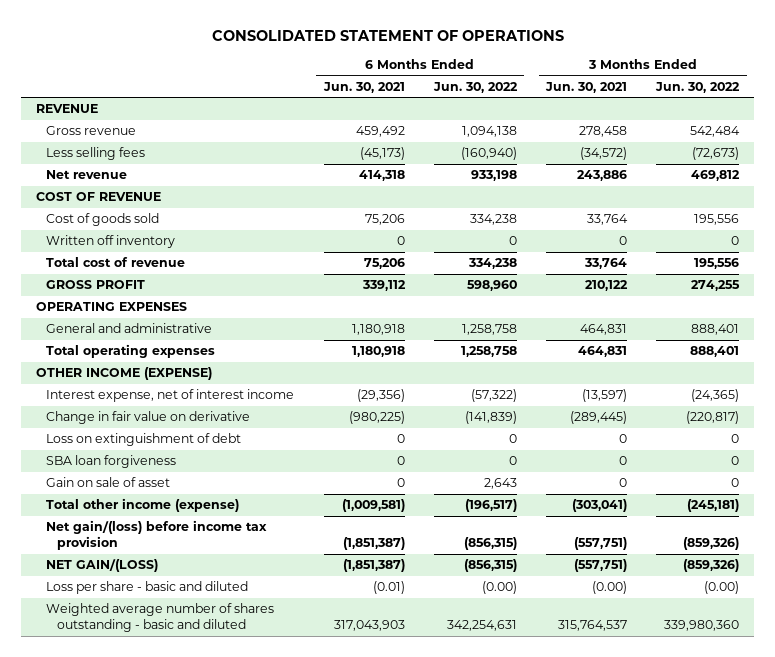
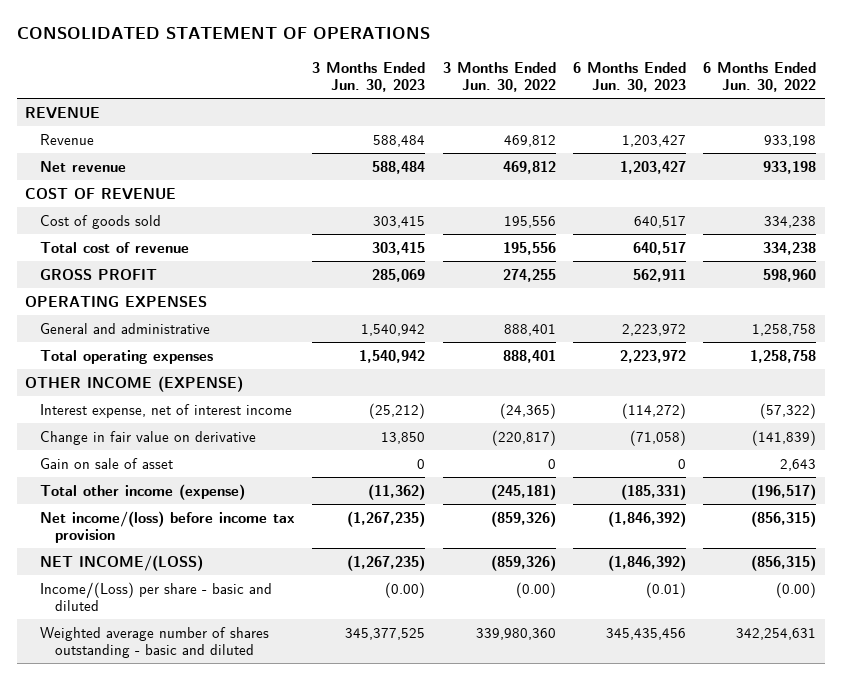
- | 6 Months Ended Jun. 30, 2021 | 6 Months Ended Jun. 30, 2022 | 3 Months Ended Jun. 30, 2021 | 3 Months Ended Jun. 30, 2022
+ | 3 Months Ended Jun. 30, 2023 | 3 Months Ended Jun. 30, 2022 | 6 Months Ended Jun. 30, 2023 | 6 Months Ended Jun. 30, 2022
- Gross revenue | 459,492 | 1,094,138 | 278,458 | 542,484
- Less selling fees | (45,173) | (160,940) | (34,572) | (72,673)
+ Revenue | 588,484 | 469,812 | 1,203,427 | 933,198
- Written off inventory | 0 | 0 | 0 | 0
- Loss on extinguishment of debt | 0 | 0 | 0 | 0
- SBA loan forgiveness | 0 | 0 | 0 | 0
- Net gain/(loss) before income tax provision | (1,851,387) | (856,315) | (557,751) | (859,326)
- NET GAIN/(LOSS) | (1,851,387) | (856,315) | (557,751) | (859,326)
- Loss per share - basic and diluted | (0.01) | (0.00) | (0.00) | (0.00)
+ Net income/(loss) before income tax provision | (1,267,235) | (859,326) | (1,846,392) | (856,315)
+ NET INCOME/(LOSS) | (1,267,235) | (859,326) | (1,846,392) | (856,315)
+ Income/(Loss) per share - basic and diluted | (0.00) | (0.00) | (0.01) | (0.00)

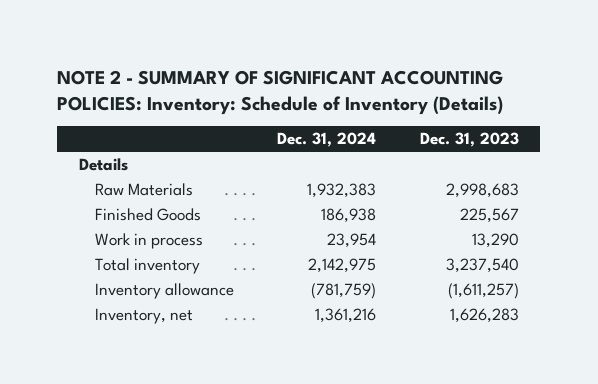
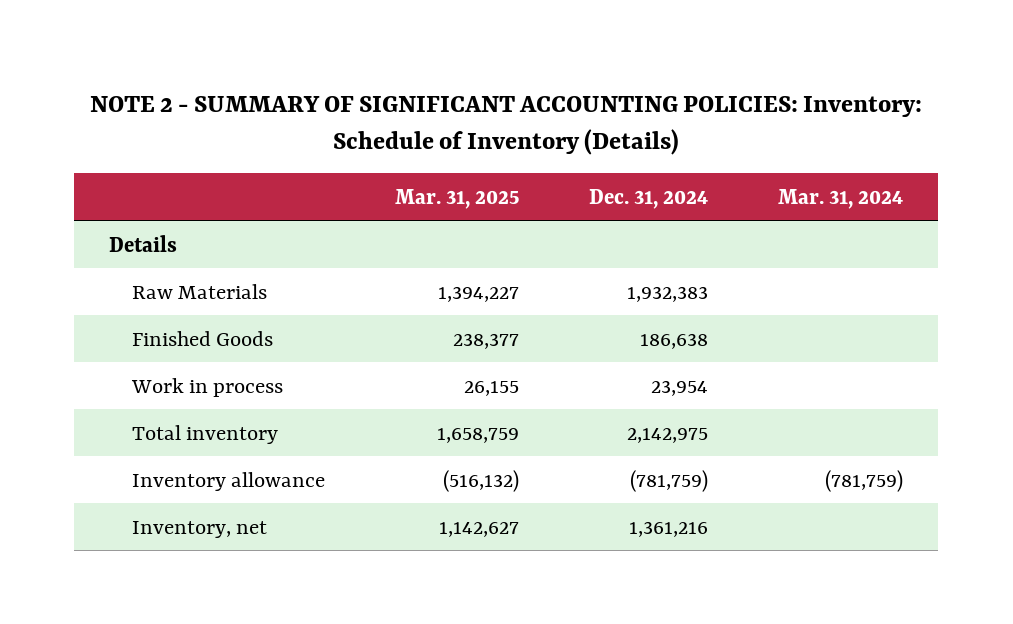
- | Dec. 31, 2024 | Dec. 31, 2023
+ | Mar. 31, 2025 | Dec. 31, 2024 | Mar. 31, 2024
- Finished Goods | 186,938 | 225,567
+ Finished Goods | 238,377 | 186,638 |

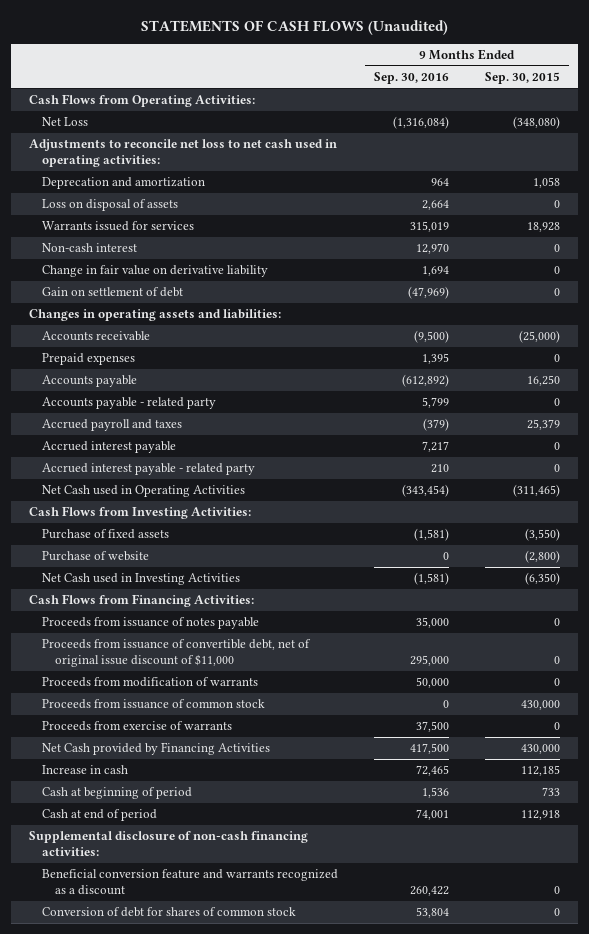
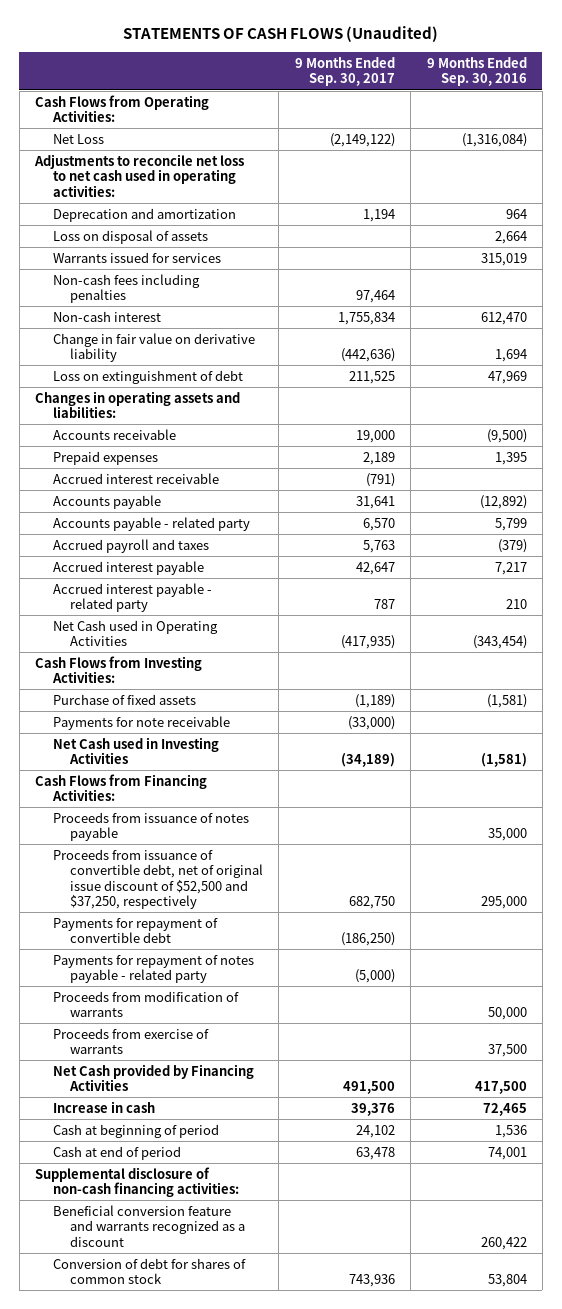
- | 9 Months Ended Sep. 30, 2016 | 9 Months Ended Sep. 30, 2015
+ | 9 Months Ended Sep. 30, 2017 | 9 Months Ended Sep. 30, 2016
- Non-cash interest | 12,970 | 0
+ Non-cash fees including penalties | 97,464 |
+ Non-cash interest | 1,755,834 | 612,470
- Gain on settlement of debt | (47,969) | 0
+ Loss on extinguishment of debt | 211,525 | 47,969
- Accounts payable | (612,892) | 16,250
+ Accrued interest receivable | (791) |
+ Accounts payable | 31,641 | (12,892)
- Purchase of website | 0 | (2,800)
+ Payments for note receivable | (33,000) |
- Proceeds from issuance of convertible debt, net of original issue discount of $11,000 | 295,000 | 0
+ Proceeds from issuance of convertible debt, net of original issue discount of $52,500 and $37,250, respectively | 682,750 | 295,000
+ Payments for repayment of convertible debt | (186,250) |
+ Payments for repayment of notes payable - related party | (5,000) |
- Proceeds from issuance of common stock | 0 | 430,000

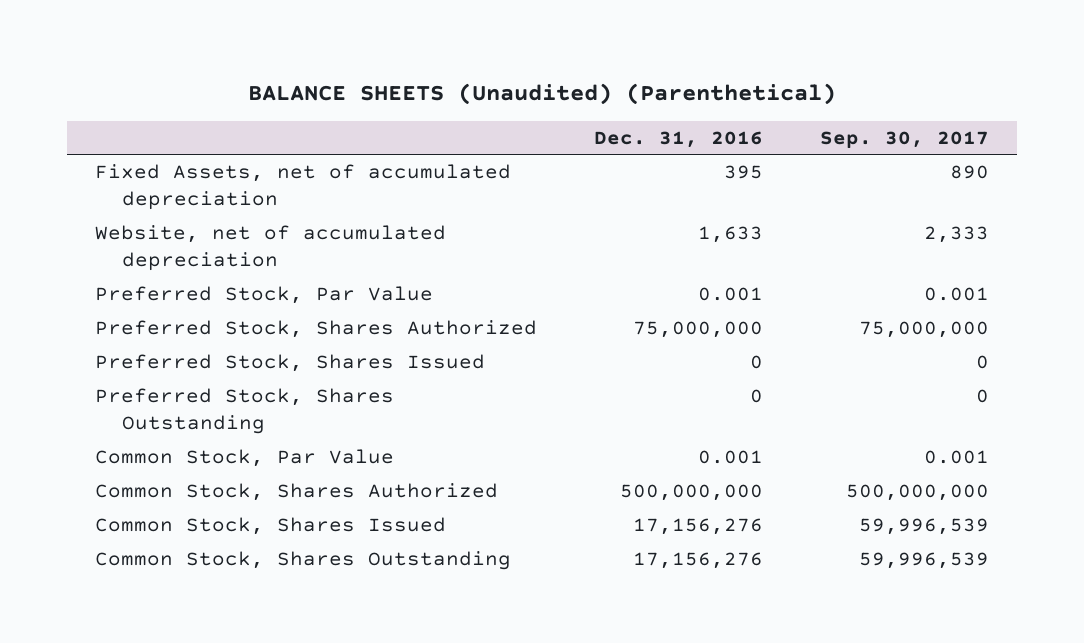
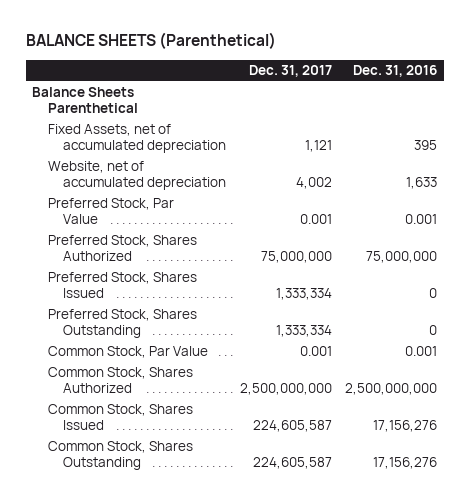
- BALANCE SHEETS (Unaudited) (Parenthetical)
+ BALANCE SHEETS (Parenthetical)
- | Dec. 31, 2016 | Sep. 30, 2017
+ | Dec. 31, 2017 | Dec. 31, 2016
+ Balance Sheets Parenthetical
- Common Stock, Shares Authorized | 500,000,000 | 500,000,000
+ Common Stock, Shares Authorized | 2,500,000,000 | 2,500,000,000

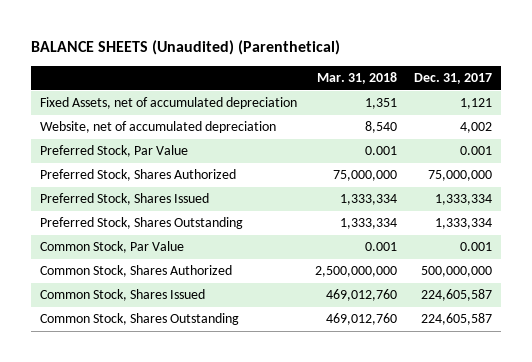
- BALANCE SHEETS (Parenthetical)
+ BALANCE SHEETS (Unaudited) (Parenthetical)
- | Dec. 31, 2017 | Dec. 31, 2016
+ | Mar. 31, 2018 | Dec. 31, 2017
- Balance Sheets Parenthetical
- Common Stock, Shares Authorized | 2,500,000,000 | 2,500,000,000
+ Common Stock, Shares Authorized | 2,500,000,000 | 500,000,000

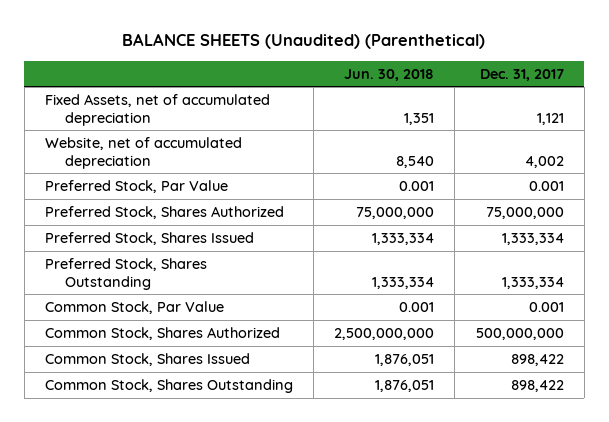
- | Mar. 31, 2018 | Dec. 31, 2017
+ | Jun. 30, 2018 | Dec. 31, 2017
- Common Stock, Shares Issued | 469,012,760 | 224,605,587
- Common Stock, Shares Outstanding | 469,012,760 | 224,605,587
+ Common Stock, Shares Issued | 1,876,051 | 898,422
+ Common Stock, Shares Outstanding | 1,876,051 | 898,422

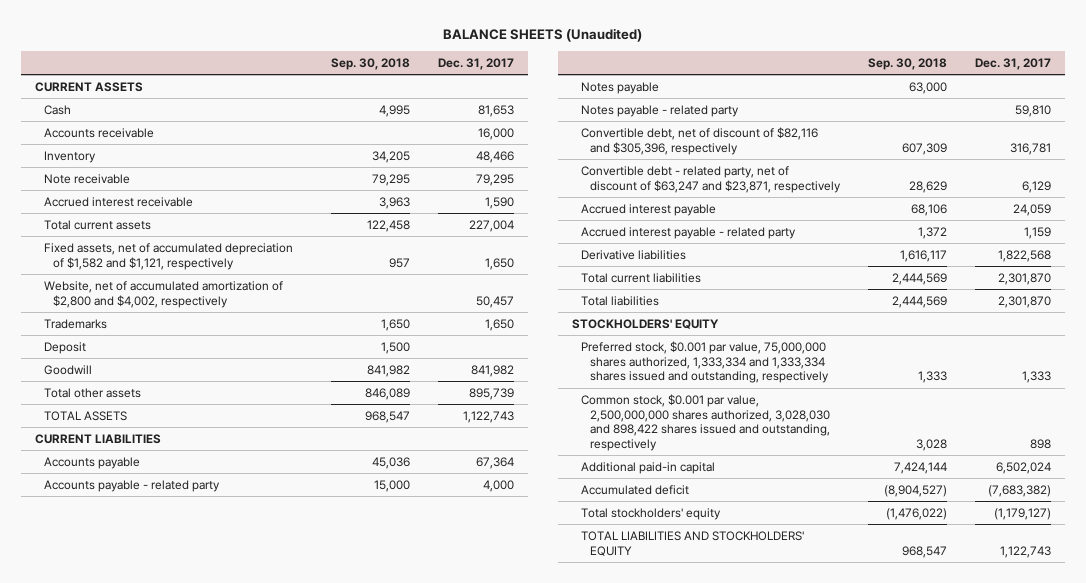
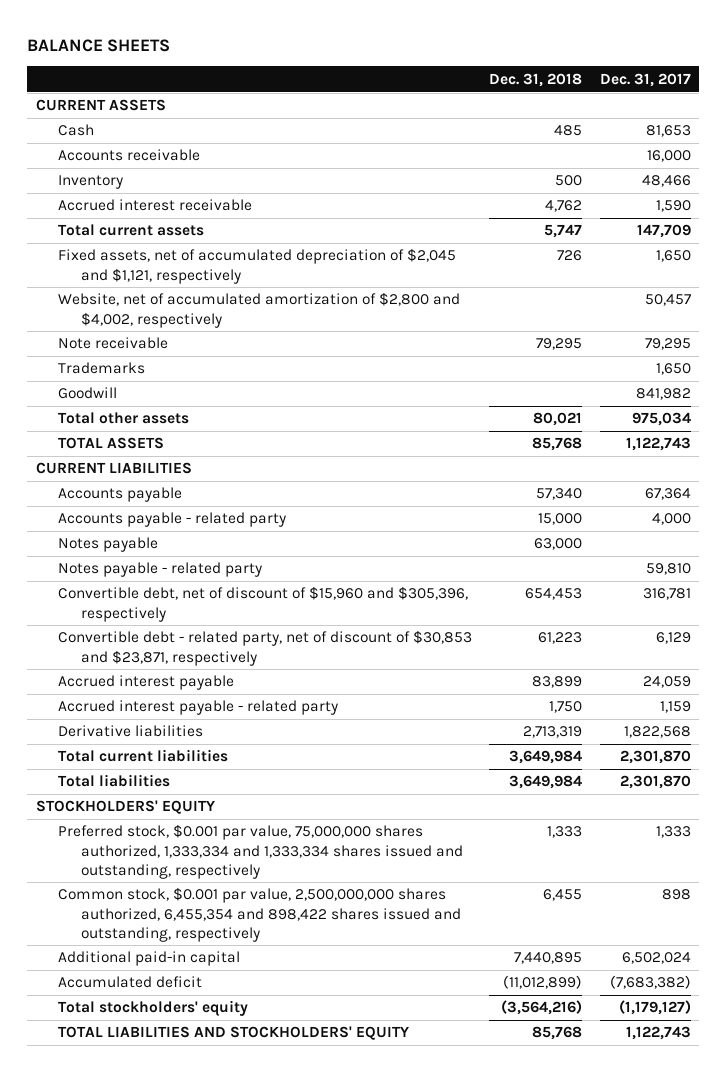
- BALANCE SHEETS (Unaudited)
+ BALANCE SHEETS
- | Sep. 30, 2018 | Dec. 31, 2017
+ | Dec. 31, 2018 | Dec. 31, 2017
- Total current assets | 122,458 | 227,004
- Fixed assets, net of accumulated depreciation of $1,582 and $1,121, respectively | 957 | 1,650
+ Total current assets | 5,747 | 147,709
+ Fixed assets, net of accumulated depreciation of $2,045 and $1,121, respectively | 726 | 1,650
moved down: Note receivable | 79,295 | 79,295
- Deposit | 1,500 |
- Total other assets | 846,089 | 895,739
+ Total other assets | 80,021 | 975,034
- Convertible debt, net of discount of $82,116 and $305,396, respectively | 607,309 | 316,781
- Convertible debt - related party, net of discount of $63,247 and $23,871, respectively | 28,629 | 6,129
+ Convertible debt, net of discount of $15,960 and $305,396, respectively | 654,453 | 316,781
+ Convertible debt - related party, net of discount of $30,853 and $23,871, respectively | 61,223 | 6,129
- Common stock, $0.001 par value, 2,500,000,000 shares authorized, 3,028,030 and 898,422 shares issued and outstanding, respectively | 3,028 | 898
+ Common stock, $0.001 par value, 2,500,000,000 shares authorized, 6,455,354 and 898,422 shares issued and outstanding, respectively | 6,455 | 898

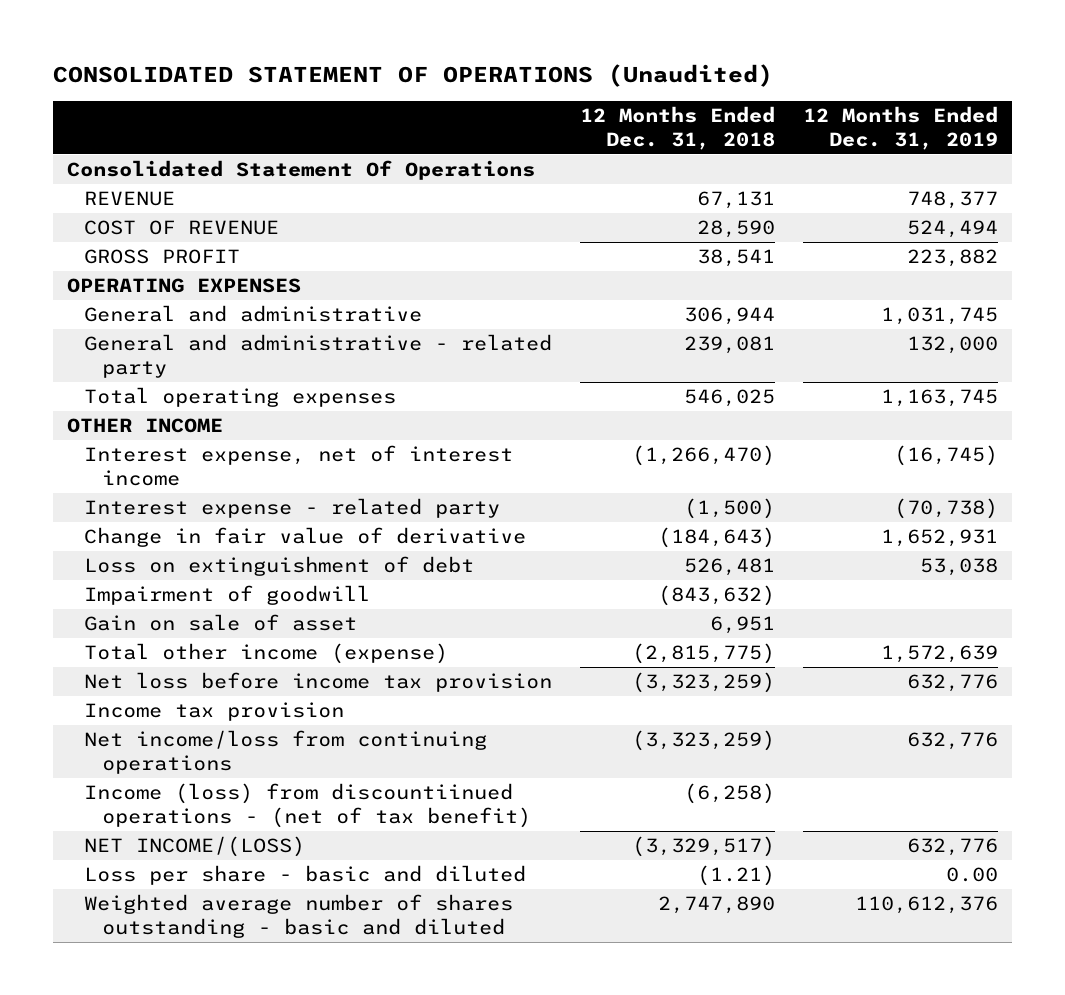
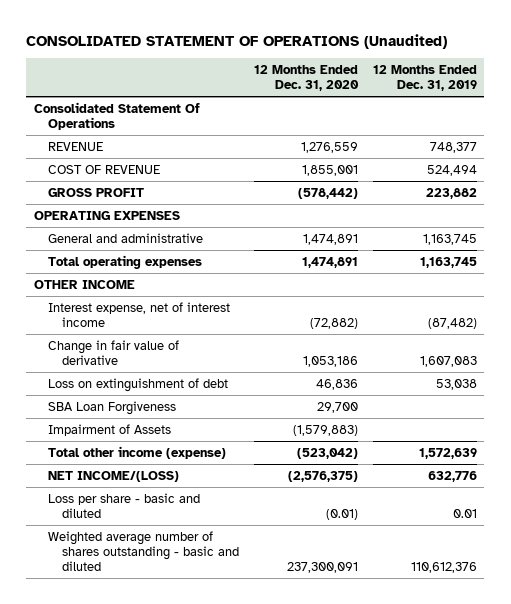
- | 12 Months Ended Dec. 31, 2018 | 12 Months Ended Dec. 31, 2019
+ | 12 Months Ended Dec. 31, 2020 | 12 Months Ended Dec. 31, 2019
- General and administrative | 306,944 | 1,031,745
- General and administrative - related party | 239,081 | 132,000
+ General and administrative | 1,474,891 | 1,163,745
- Interest expense, net of interest income | (1,266,470) | (16,745)
- Interest expense - related party | (1,500) | (70,738)
- Change in fair value of derivative | (184,643) | 1,652,931
+ Interest expense, net of interest income | (72,882) | (87,482)
+ Change in fair value of derivative | 1,053,186 | 1,607,083
- Impairment of goodwill | (843,632) |
- Gain on sale of asset | 6,951 |
+ SBA Loan Forgiveness | 29,700 |
+ Impairment of Assets | (1,579,883) |
- Net loss before income tax provision | (3,323,259) | 632,776
- Income tax provision
- Net income/loss from continuing operations | (3,323,259) | 632,776
- Income (loss) from discountiinued operations - (net of tax benefit) | (6,258) |
- Loss per share - basic and diluted | (1.21) | 0.00
+ Loss per share - basic and diluted | (0.01) | 0.01

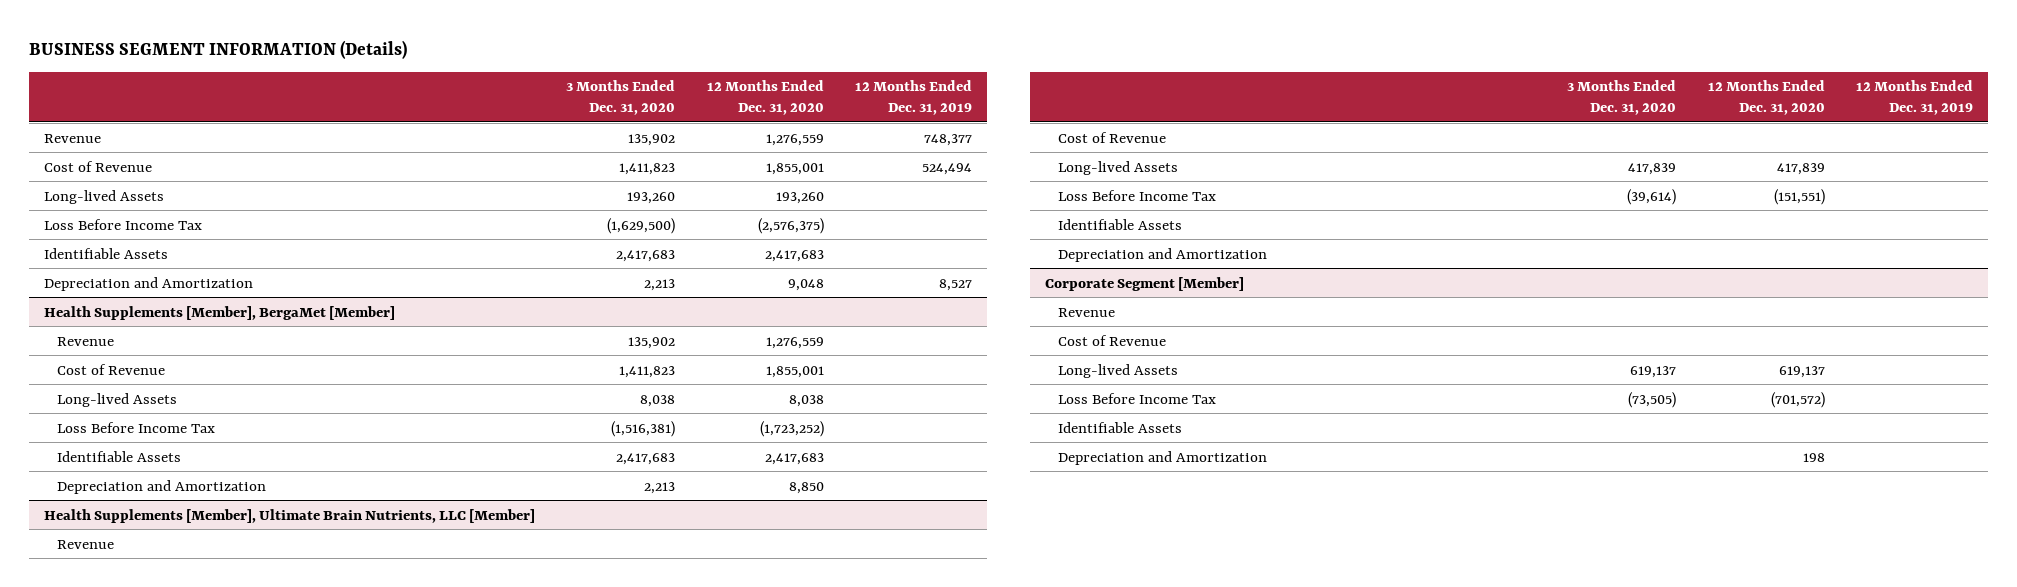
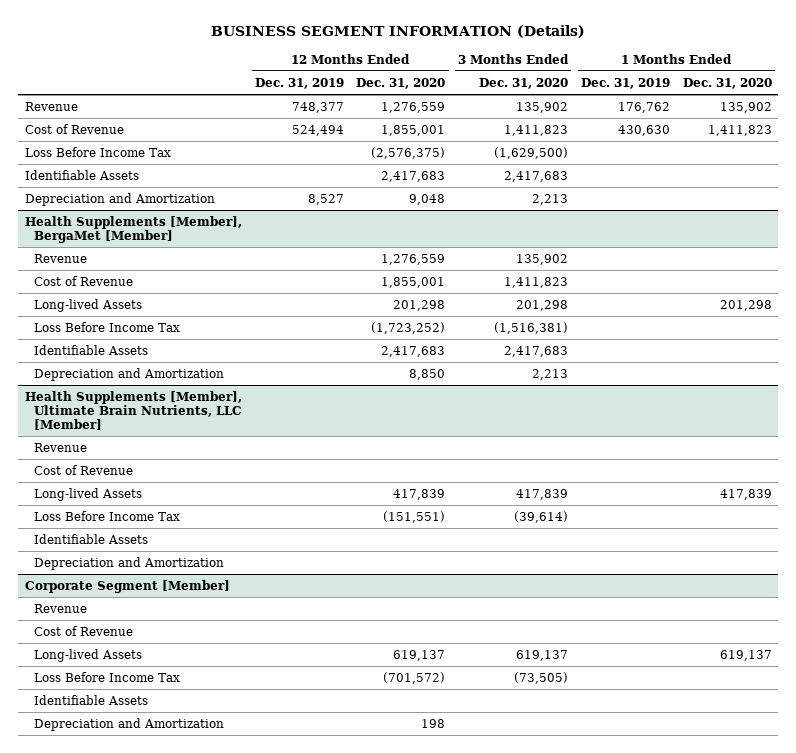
- | 3 Months Ended Dec. 31, 2020 | 12 Months Ended Dec. 31, 2020 | 12 Months Ended Dec. 31, 2019
+ | 12 Months Ended Dec. 31, 2019 | 12 Months Ended Dec. 31, 2020 | 3 Months Ended Dec. 31, 2020 | 1 Months Ended Dec. 31, 2019 | 1 Months Ended Dec. 31, 2020
- Long-lived Assets | 193,260 | 193,260 |
@ Health Supplements [Member], BergaMet [Member]
- Long-lived Assets | 8,038 | 8,038 |
+ Long-lived Assets | | 201,298 | 201,298 | | 201,298

